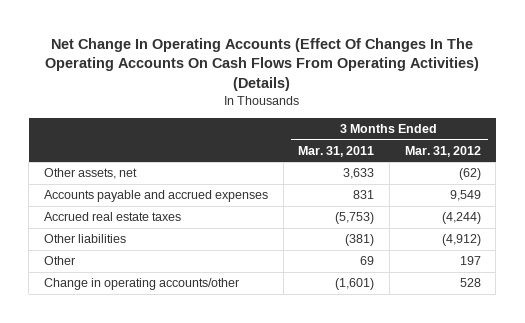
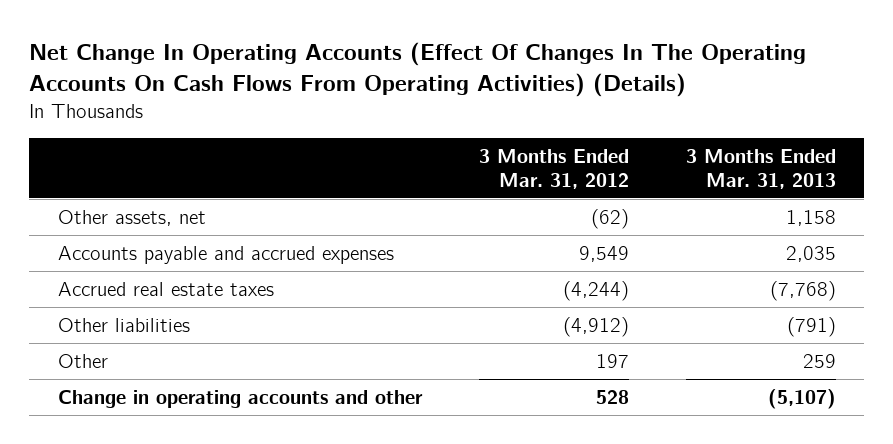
- | 3 Months Ended Mar. 31, 2011 | 3 Months Ended Mar. 31, 2012
+ | 3 Months Ended Mar. 31, 2012 | 3 Months Ended Mar. 31, 2013
- Change in operating accounts/other | (1,601) | 528
+ Change in operating accounts and other | 528 | (5,107)

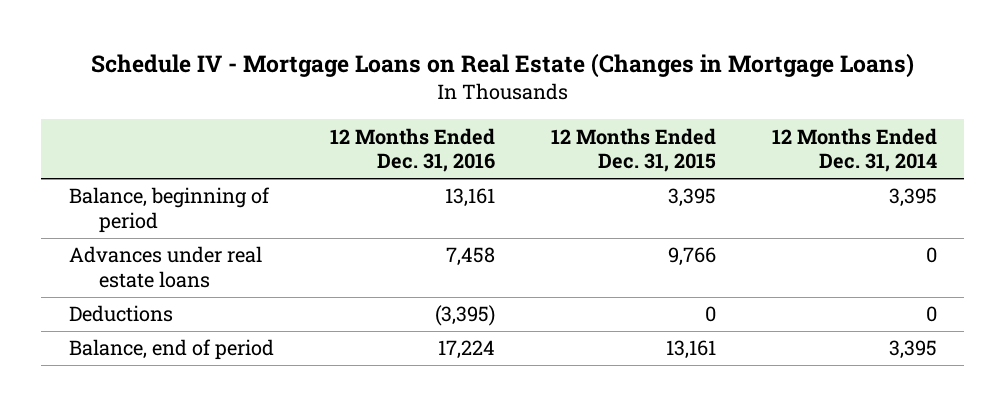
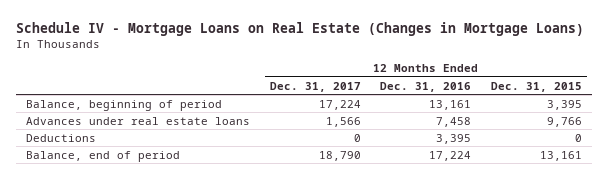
- | 12 Months Ended Dec. 31, 2016 | 12 Months Ended Dec. 31, 2015 | 12 Months Ended Dec. 31, 2014
+ | 12 Months Ended Dec. 31, 2017 | 12 Months Ended Dec. 31, 2016 | 12 Months Ended Dec. 31, 2015
- Deductions | (3,395) | 0 | 0
+ Deductions | 0 | 3,395 | 0

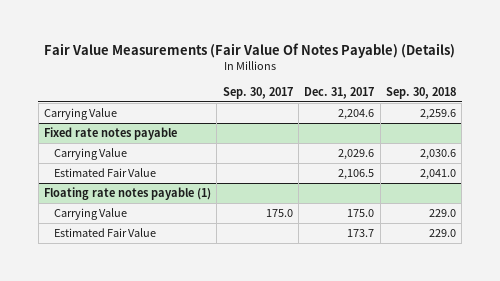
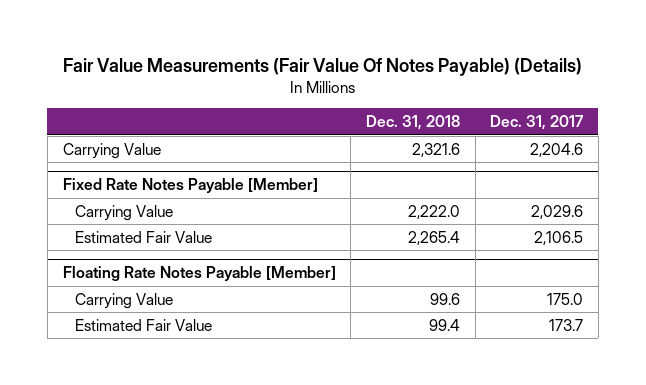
- | Sep. 30, 2017 | Dec. 31, 2017 | Sep. 30, 2018
+ | Dec. 31, 2018 | Dec. 31, 2017
- Fixed rate notes payable
+ Fixed Rate Notes Payable [Member]
- Floating rate notes payable (1)
+ Floating Rate Notes Payable [Member]

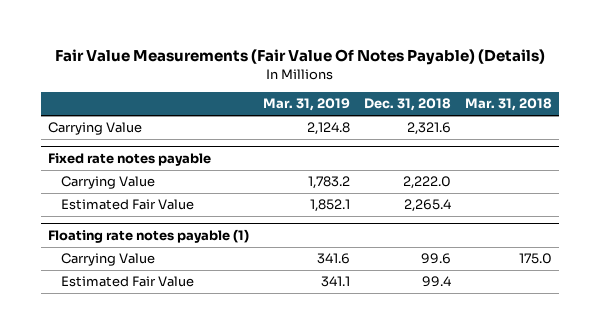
- | Dec. 31, 2018 | Dec. 31, 2017
+ | Mar. 31, 2019 | Dec. 31, 2018 | Mar. 31, 2018
- Fixed Rate Notes Payable [Member]
+ Fixed rate notes payable
- Floating Rate Notes Payable [Member]
+ Floating rate notes payable (1)

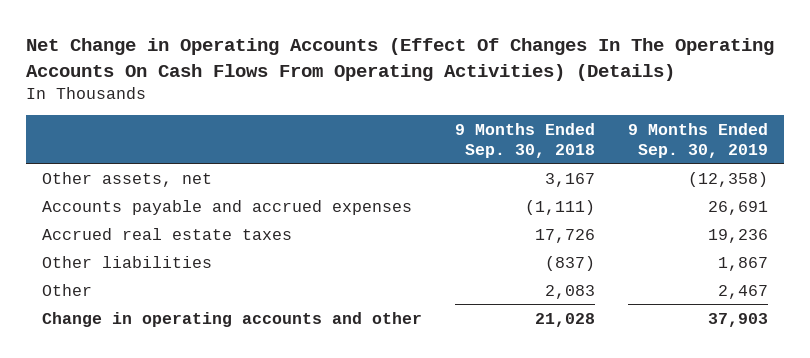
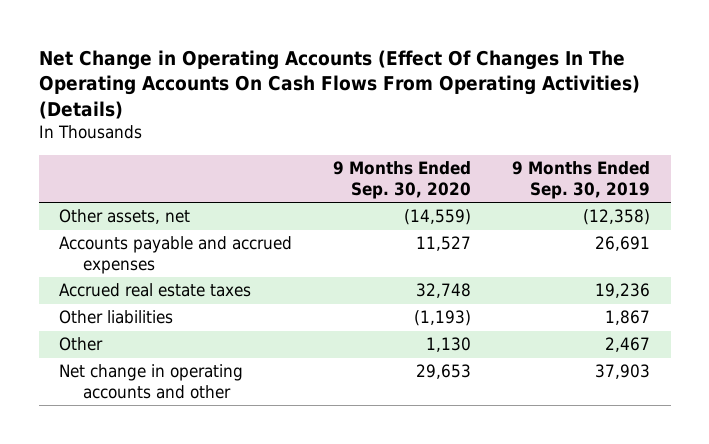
- | 9 Months Ended Sep. 30, 2018 | 9 Months Ended Sep. 30, 2019
+ | 9 Months Ended Sep. 30, 2020 | 9 Months Ended Sep. 30, 2019
- Change in operating accounts and other | 21,028 | 37,903
+ Net change in operating accounts and other | 29,653 | 37,903

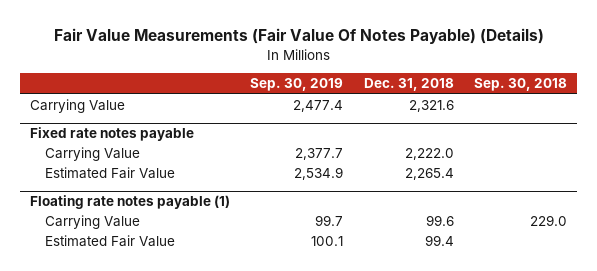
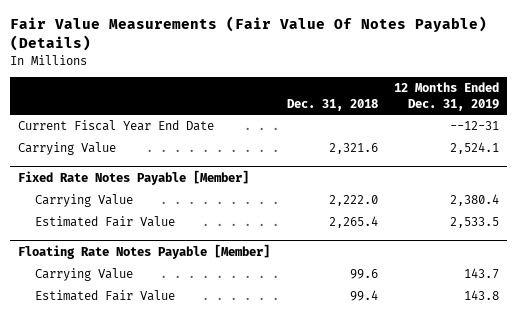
- | Sep. 30, 2019 | Dec. 31, 2018 | Sep. 30, 2018
+ | Dec. 31, 2018 | 12 Months Ended Dec. 31, 2019
+ Current Fiscal Year End Date | | --12-31
- Fixed rate notes payable
+ Fixed Rate Notes Payable [Member]
- Floating rate notes payable (1)
+ Floating Rate Notes Payable [Member]

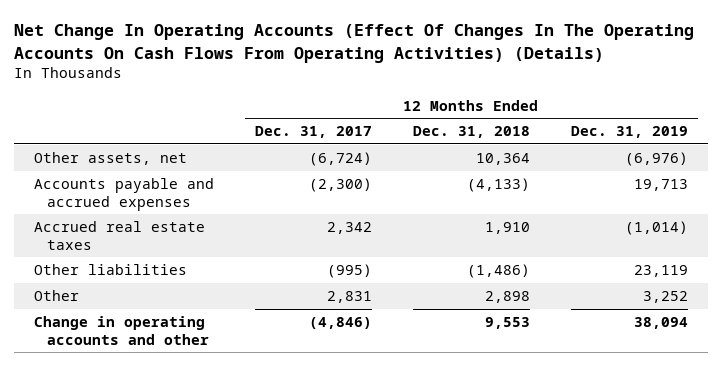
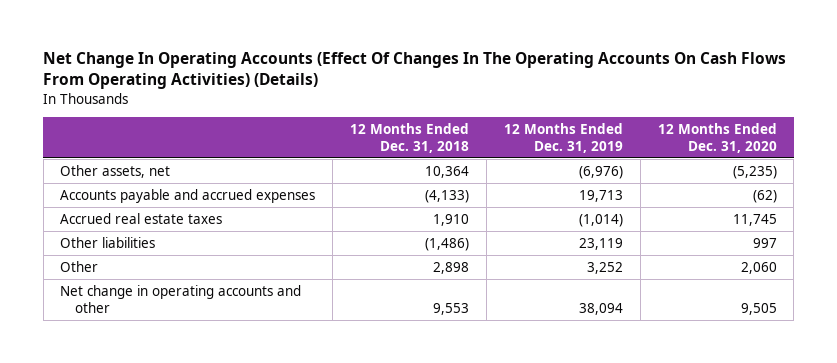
- | 12 Months Ended Dec. 31, 2017 | 12 Months Ended Dec. 31, 2018 | 12 Months Ended Dec. 31, 2019
+ | 12 Months Ended Dec. 31, 2018 | 12 Months Ended Dec. 31, 2019 | 12 Months Ended Dec. 31, 2020
- Change in operating accounts and other | (4,846) | 9,553 | 38,094
+ Net change in operating accounts and other | 9,553 | 38,094 | 9,505

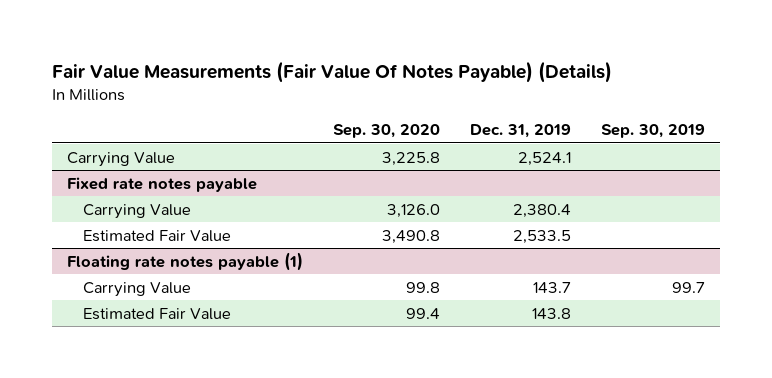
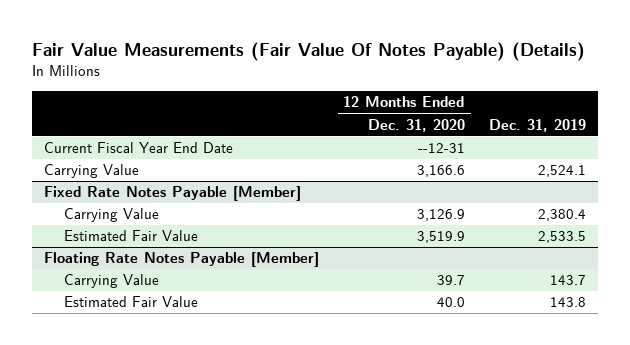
- | Sep. 30, 2020 | Dec. 31, 2019 | Sep. 30, 2019
+ | 12 Months Ended Dec. 31, 2020 | Dec. 31, 2019
+ Current Fiscal Year End Date | --12-31 |
- Fixed rate notes payable
+ Fixed Rate Notes Payable [Member]
- Floating rate notes payable (1)
+ Floating Rate Notes Payable [Member]

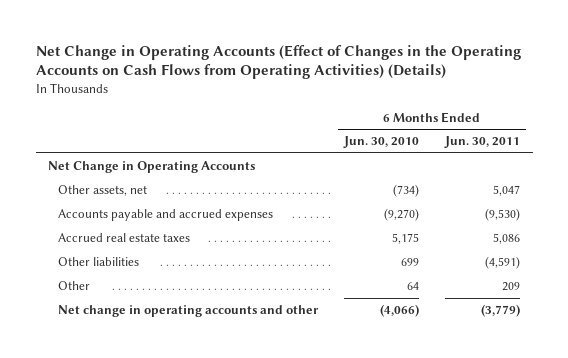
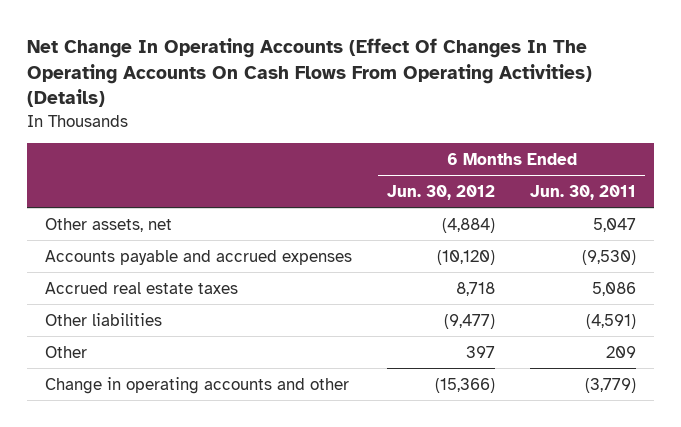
- Net Change in Operating Accounts (Effect of Changes in the Operating Accounts on Cash Flows from Operating Activities) (Details)
+ Net Change In Operating Accounts (Effect Of Changes In The Operating Accounts On Cash Flows From Operating Activities) (Details)
- | 6 Months Ended Jun. 30, 2010 | 6 Months Ended Jun. 30, 2011
+ | 6 Months Ended Jun. 30, 2012 | 6 Months Ended Jun. 30, 2011
- Net Change in Operating Accounts
- Net change in operating accounts and other | (4,066) | (3,779)
+ Change in operating accounts and other | (15,366) | (3,779)

